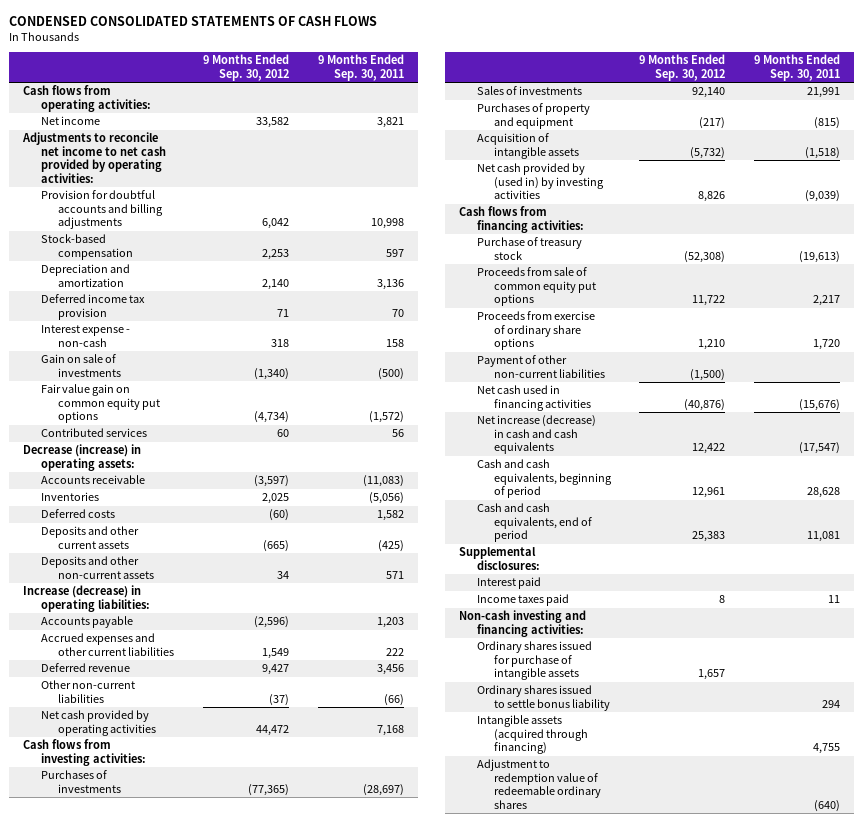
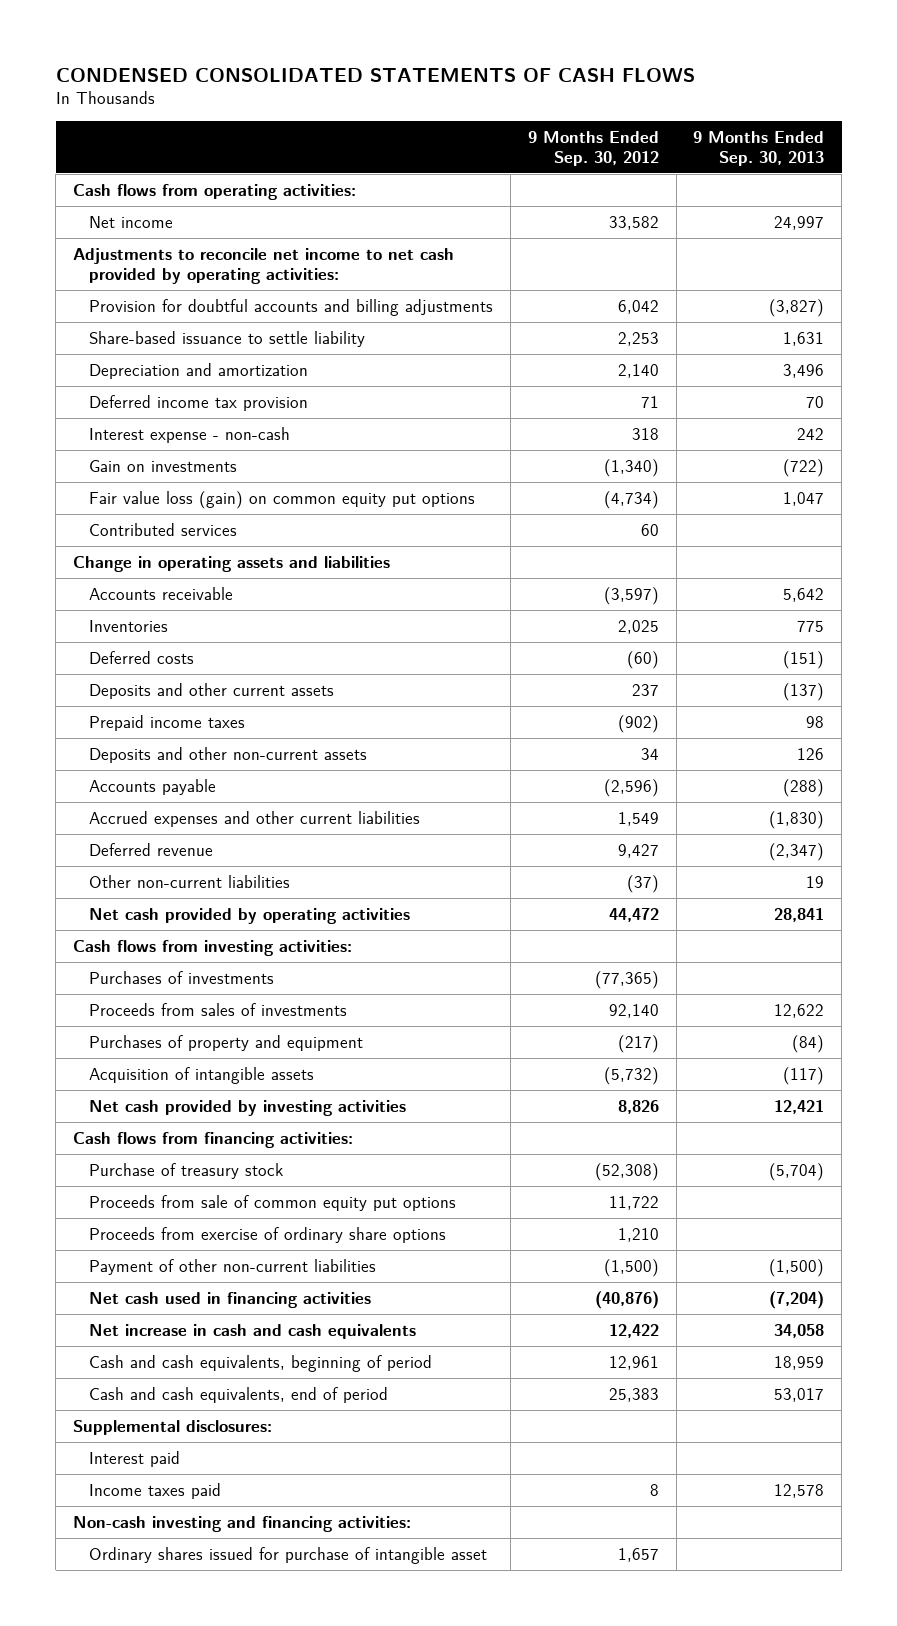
- | 9 Months Ended Sep. 30, 2012 | 9 Months Ended Sep. 30, 2011
+ | 9 Months Ended Sep. 30, 2012 | 9 Months Ended Sep. 30, 2013
- Stock-based compensation | 2,253 | 597
+ Share-based issuance to settle liability | 2,253 | 1,631
- Gain on sale of investments | (1,340) | (500)
- Fair value gain on common equity put options | (4,734) | (1,572)
+ Gain on investments | (1,340) | (722)
+ Fair value loss (gain) on common equity put options | (4,734) | 1,047
- Decrease (increase) in operating assets:
+ Change in operating assets and liabilities
- Deposits and other current assets | (665) | (425)
+ Deposits and other current assets | 237 | (137)
+ Prepaid income taxes | (902) | 98
- Increase (decrease) in operating liabilities:
- Sales of investments | 92,140 | 21,991
+ Proceeds from sales of investments | 92,140 | 12,622
- Net cash provided by (used in) by investing activities | 8,826 | (9,039)
+ Net cash provided by investing activities | 8,826 | 12,421
- Net increase (decrease) in cash and cash equivalents | 12,422 | (17,547)
+ Net increase in cash and cash equivalents | 12,422 | 34,058
- Ordinary shares issued for purchase of intangible assets | 1,657 |
- Ordinary shares issued to settle bonus liability | | 294
- Intangible assets (acquired through financing) | | 4,755
- Adjustment to redemption value of redeemable ordinary shares | | (640)
+ Ordinary shares issued for purchase of intangible asset | 1,657 |

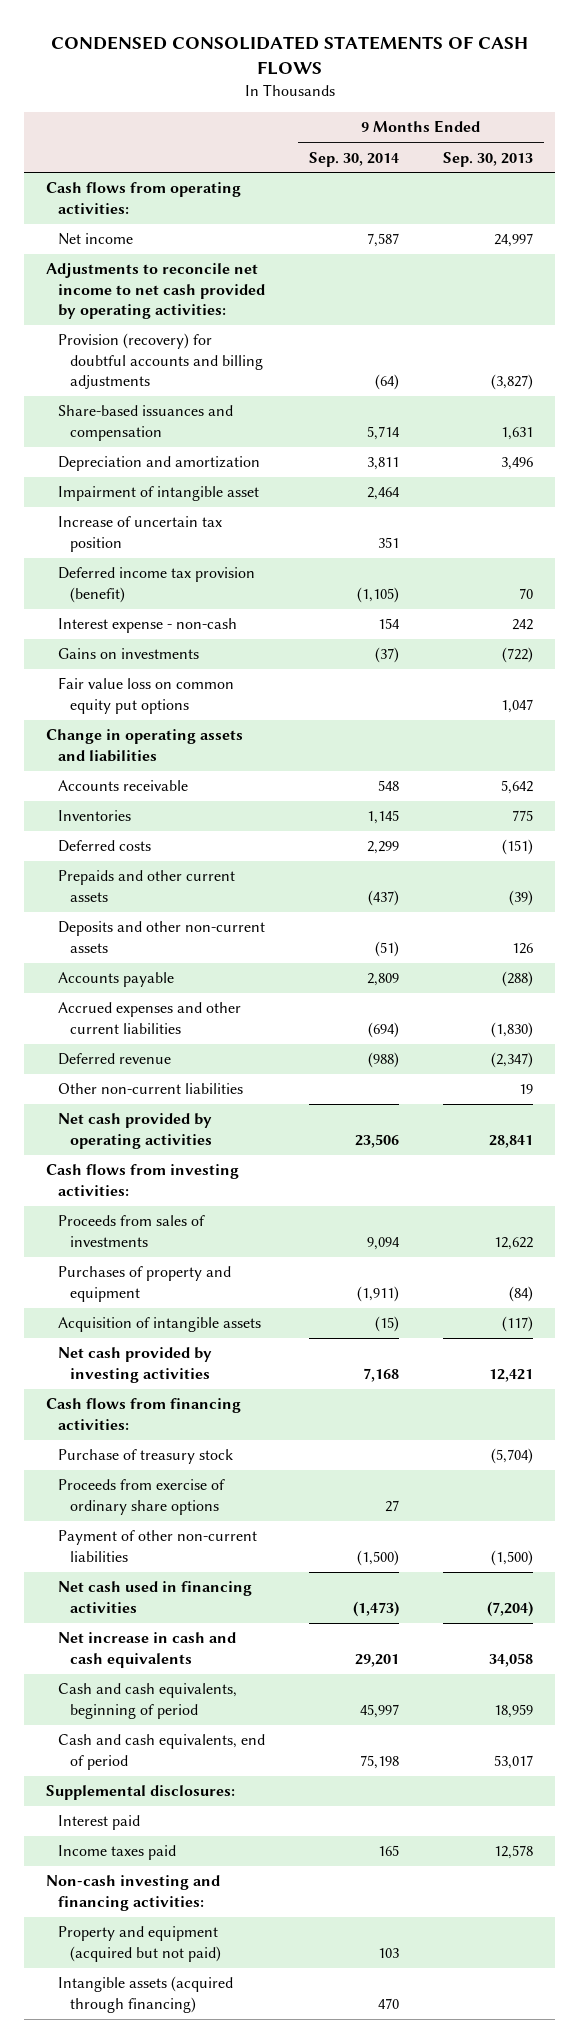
- | 9 Months Ended Sep. 30, 2012 | 9 Months Ended Sep. 30, 2013
+ | 9 Months Ended Sep. 30, 2014 | 9 Months Ended Sep. 30, 2013
- Provision for doubtful accounts and billing adjustments | 6,042 | (3,827)
- Share-based issuance to settle liability | 2,253 | 1,631
+ Provision (recovery) for doubtful accounts and billing adjustments | (64) | (3,827)
+ Share-based issuances and compensation | 5,714 | 1,631
- Deferred income tax provision | 71 | 70
+ Impairment of intangible asset | 2,464 |
+ Increase of uncertain tax position | 351 |
+ Deferred income tax provision (benefit) | (1,105) | 70
- Gain on investments | (1,340) | (722)
- Fair value loss (gain) on common equity put options | (4,734) | 1,047
- Contributed services | 60 |
+ Gains on investments | (37) | (722)
+ Fair value loss on common equity put options | | 1,047
- Deposits and other current assets | 237 | (137)
- Prepaid income taxes | (902) | 98
+ Prepaids and other current assets | (437) | (39)
- Purchases of investments | (77,365) |
- Proceeds from sale of common equity put options | 11,722 |
- Ordinary shares issued for purchase of intangible asset | 1,657 |
+ Property and equipment (acquired but not paid) | 103 |
+ Intangible assets (acquired through financing) | 470 |

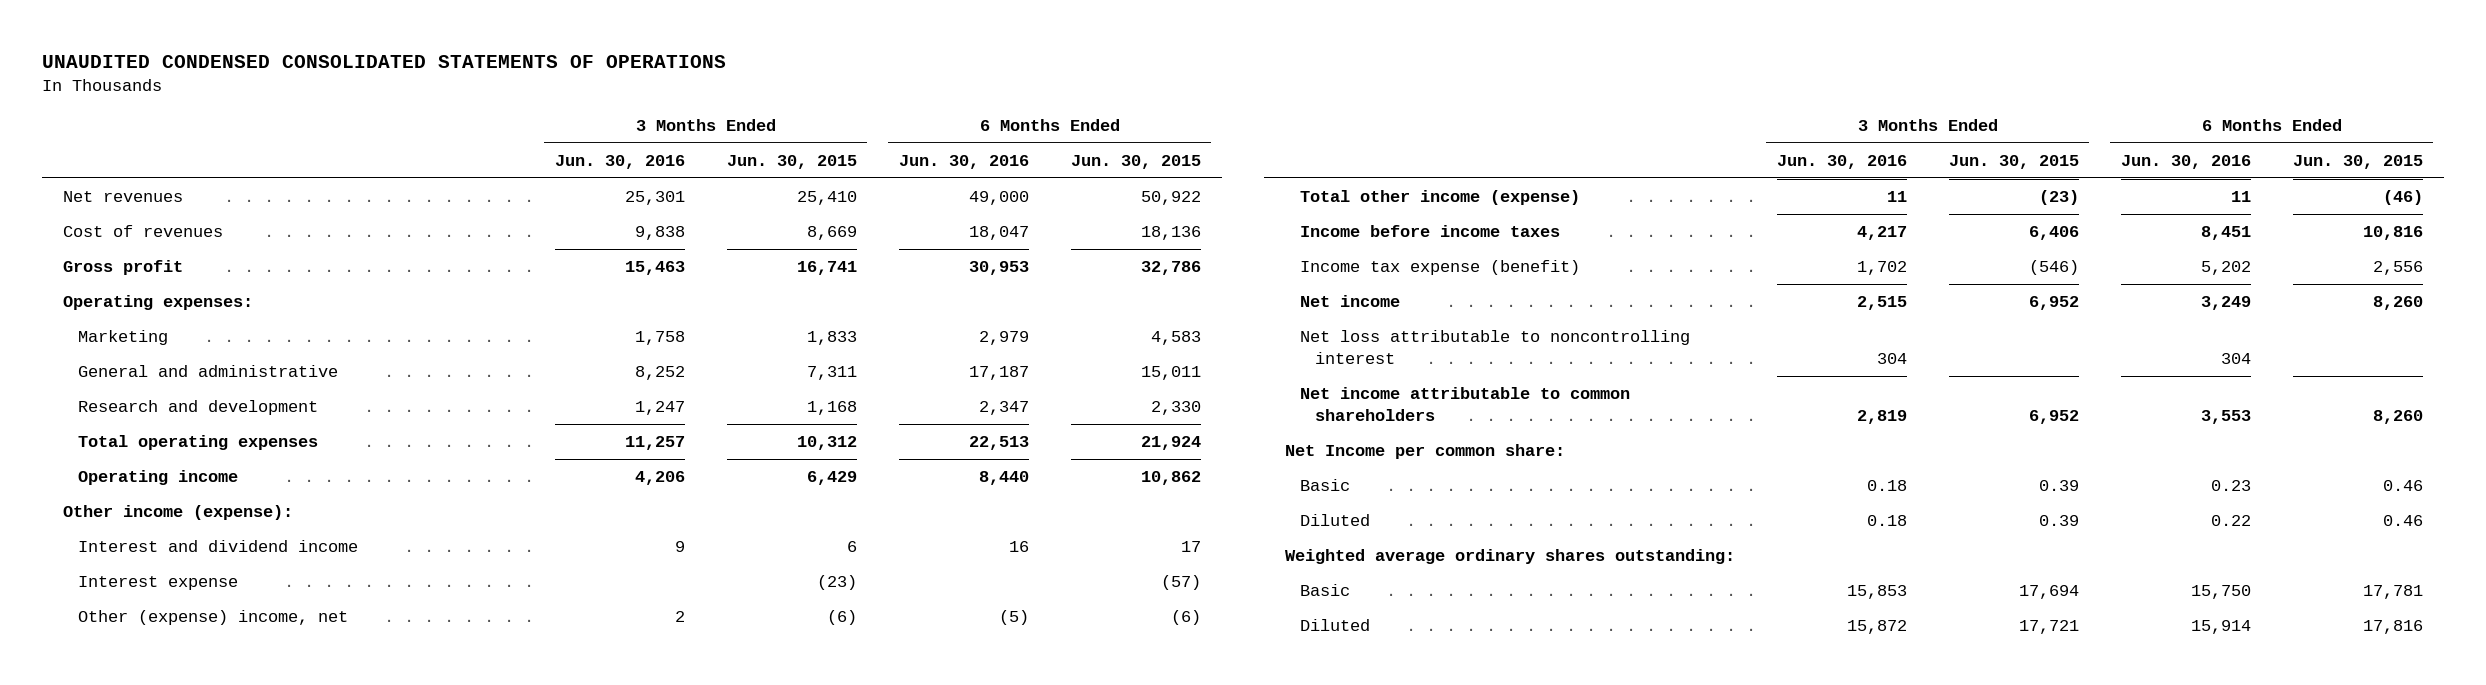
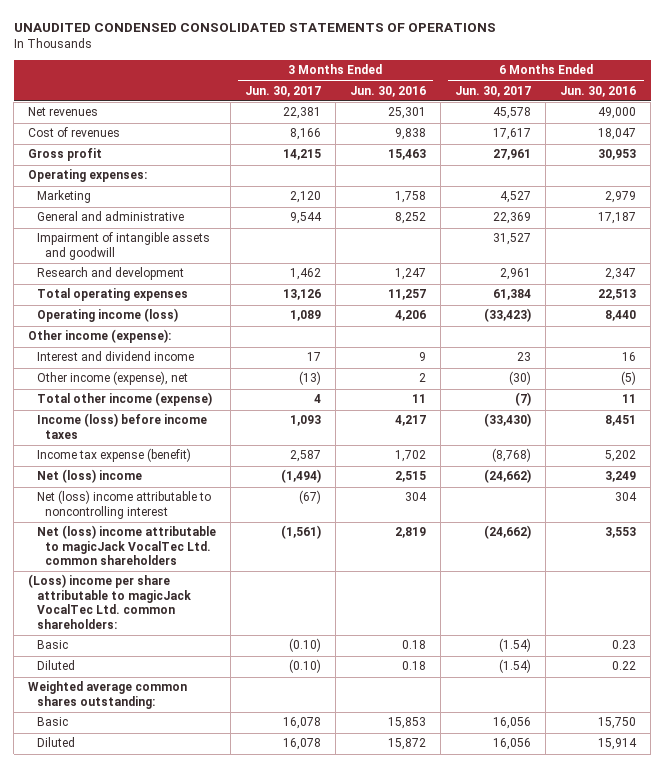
- | 3 Months Ended Jun. 30, 2016 | 3 Months Ended Jun. 30, 2015 | 6 Months Ended Jun. 30, 2016 | 6 Months Ended Jun. 30, 2015
+ | 3 Months Ended Jun. 30, 2017 | 3 Months Ended Jun. 30, 2016 | 6 Months Ended Jun. 30, 2017 | 6 Months Ended Jun. 30, 2016
+ Impairment of intangible assets and goodwill | | | 31,527 |
- Operating income | 4,206 | 6,429 | 8,440 | 10,862
+ Operating income (loss) | 1,089 | 4,206 | (33,423) | 8,440
- Interest expense | | (23) | | (57)
- Other (expense) income, net | 2 | (6) | (5) | (6)
+ Other income (expense), net | (13) | 2 | (30) | (5)
- Income before income taxes | 4,217 | 6,406 | 8,451 | 10,816
+ Income (loss) before income taxes | 1,093 | 4,217 | (33,430) | 8,451
- Net income | 2,515 | 6,952 | 3,249 | 8,260
- Net loss attributable to noncontrolling interest | 304 | | 304 |
- Net income attributable to common shareholders | 2,819 | 6,952 | 3,553 | 8,260
- Net Income per common share:
+ Net (loss) income | (1,494) | 2,515 | (24,662) | 3,249
+ Net (loss) income attributable to noncontrolling interest | (67) | 304 | | 304
+ Net (loss) income attributable to magicJack VocalTec Ltd. common shareholders | (1,561) | 2,819 | (24,662) | 3,553
+ (Loss) income per share attributable to magicJack VocalTec Ltd. common shareholders:
- Weighted average ordinary shares outstanding:
+ Weighted average common shares outstanding:

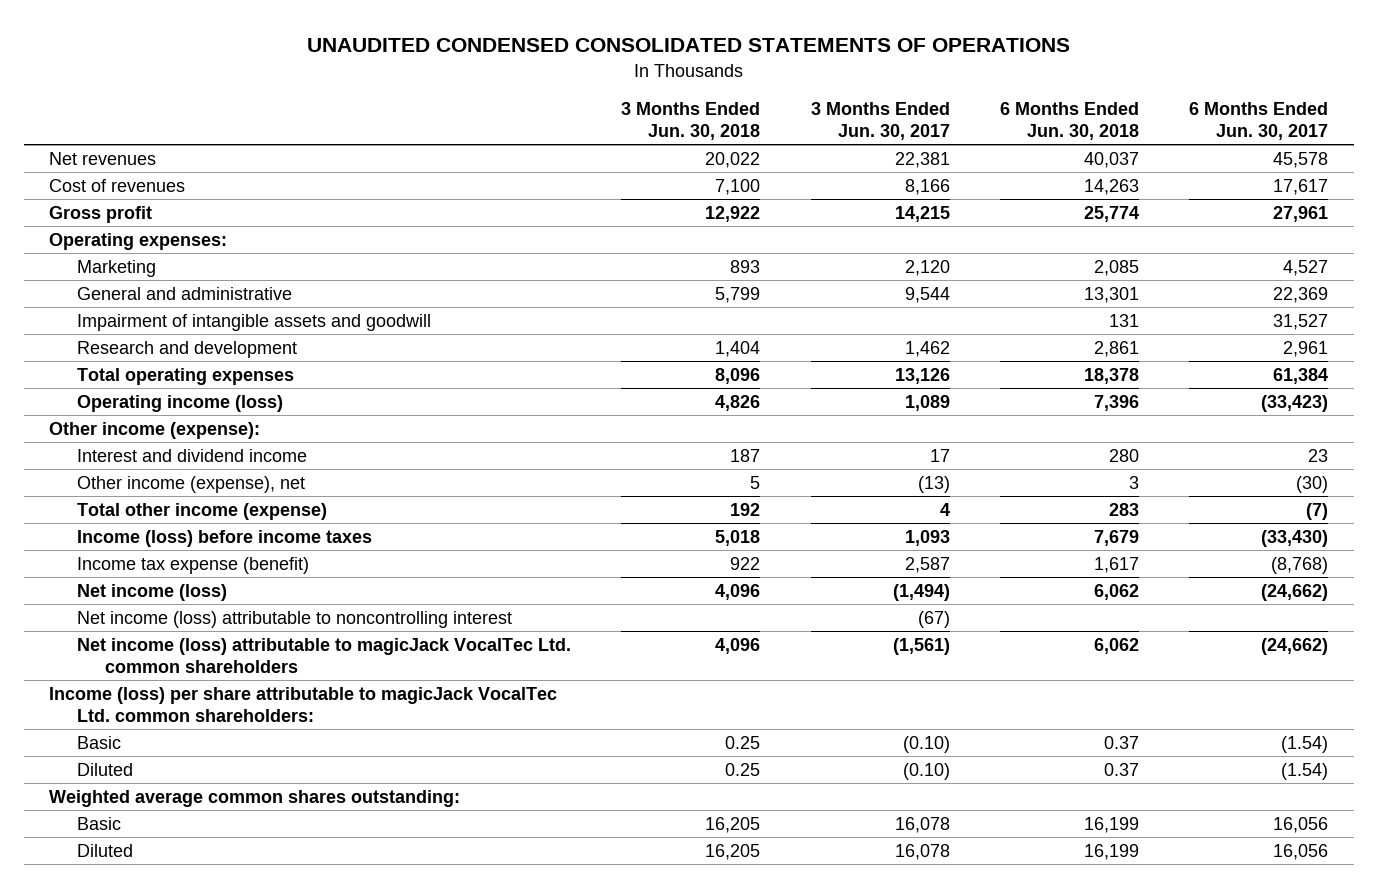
- | 3 Months Ended Jun. 30, 2017 | 3 Months Ended Jun. 30, 2016 | 6 Months Ended Jun. 30, 2017 | 6 Months Ended Jun. 30, 2016
+ | 3 Months Ended Jun. 30, 2018 | 3 Months Ended Jun. 30, 2017 | 6 Months Ended Jun. 30, 2018 | 6 Months Ended Jun. 30, 2017
- Net (loss) income | (1,494) | 2,515 | (24,662) | 3,249
- Net (loss) income attributable to noncontrolling interest | (67) | 304 | | 304
- Net (loss) income attributable to magicJack VocalTec Ltd. common shareholders | (1,561) | 2,819 | (24,662) | 3,553
- (Loss) income per share attributable to magicJack VocalTec Ltd. common shareholders:
+ Net income (loss) | 4,096 | (1,494) | 6,062 | (24,662)
+ Net income (loss) attributable to noncontrolling interest | | (67) | |
+ Net income (loss) attributable to magicJack VocalTec Ltd. common shareholders | 4,096 | (1,561) | 6,062 | (24,662)
+ Income (loss) per share attributable to magicJack VocalTec Ltd. common shareholders:

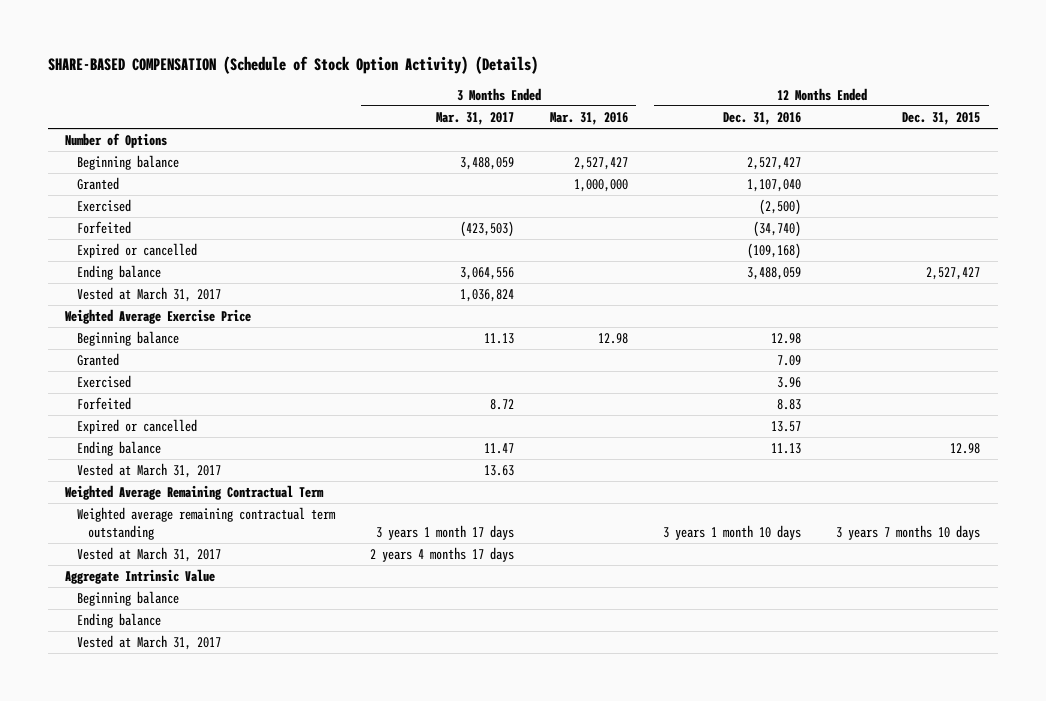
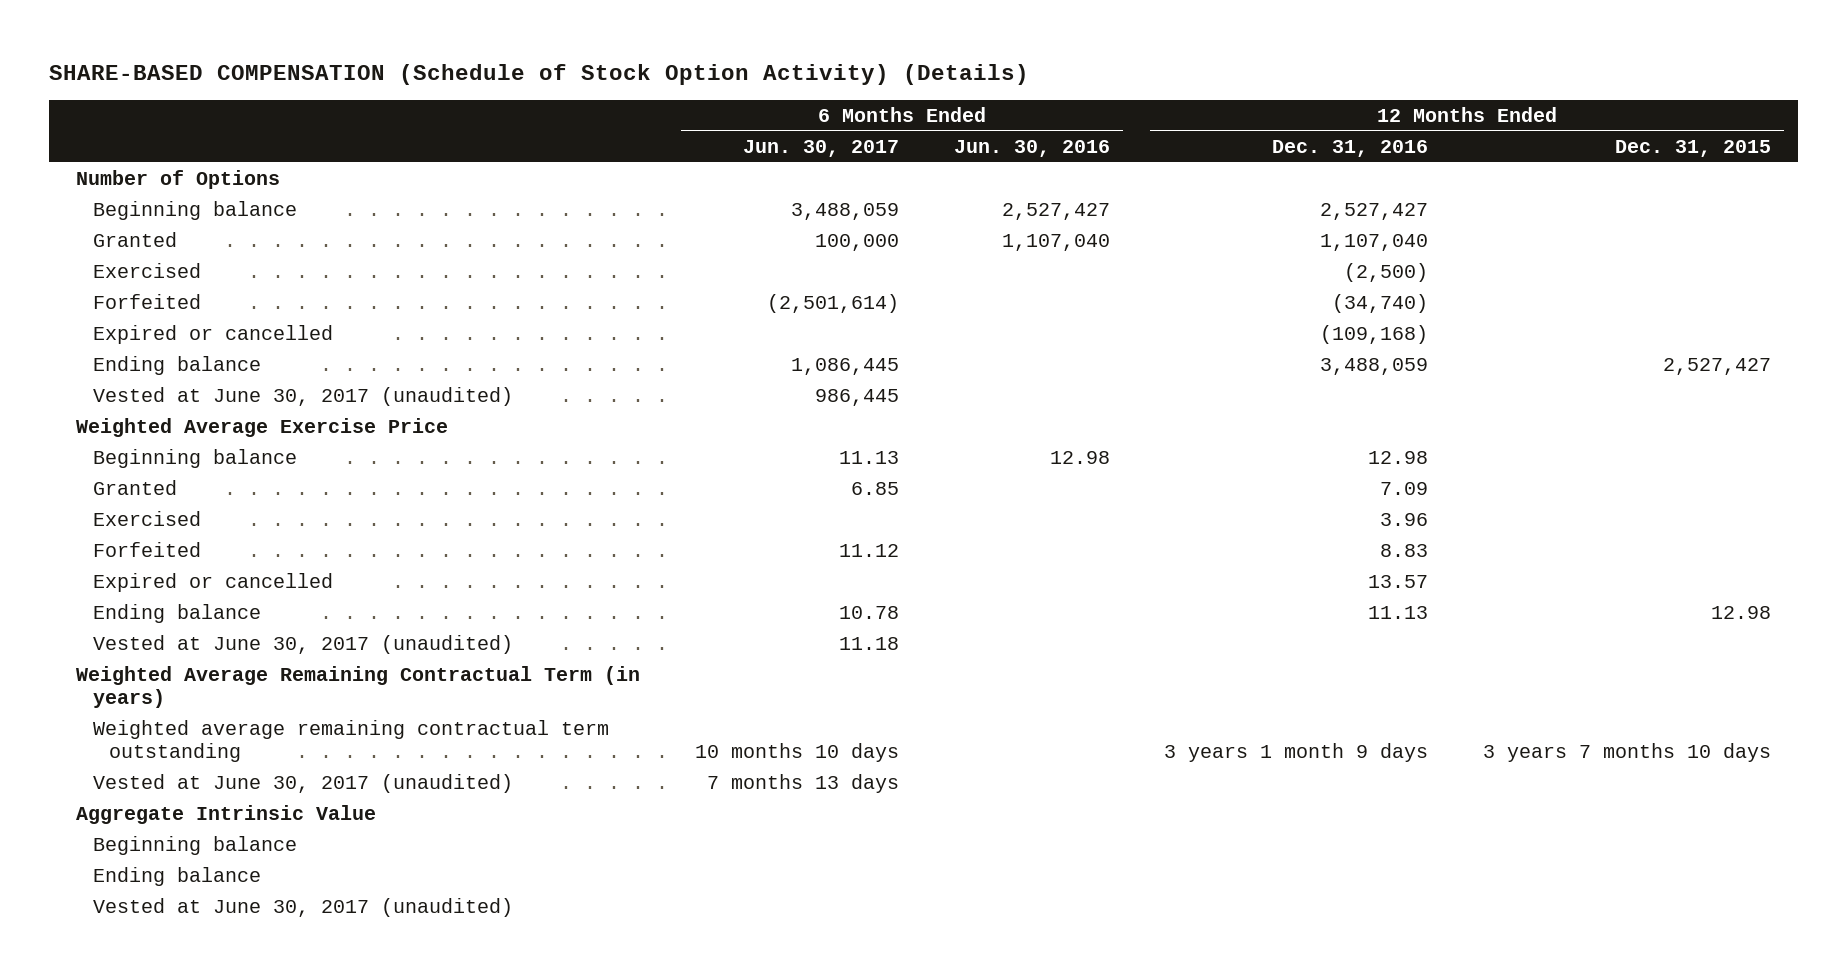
- | 3 Months Ended Mar. 31, 2017 | 3 Months Ended Mar. 31, 2016 | 12 Months Ended Dec. 31, 2016 | 12 Months Ended Dec. 31, 2015
+ | 6 Months Ended Jun. 30, 2017 | 6 Months Ended Jun. 30, 2016 | 12 Months Ended Dec. 31, 2016 | 12 Months Ended Dec. 31, 2015
- Vested at March 31, 2017 | 1,036,824 | | |
+ Vested at June 30, 2017 (unaudited) | 986,445 | | |
- Vested at March 31, 2017 | 13.63 | | |
- Weighted Average Remaining Contractual Term
- Weighted average remaining contractual term outstanding | 3 years 1 month 17 days | | 3 years 1 month 10 days | 3 years 7 months 10 days
- Vested at March 31, 2017 | 2 years 4 months 17 days | | |
+ Vested at June 30, 2017 (unaudited) | 11.18 | | |
+ Weighted Average Remaining Contractual Term (in years)
+ Weighted average remaining contractual term outstanding | 10 months 10 days | | 3 years 1 month 9 days | 3 years 7 months 10 days
+ Vested at June 30, 2017 (unaudited) | 7 months 13 days | | |
- Vested at March 31, 2017
+ Vested at June 30, 2017 (unaudited)

